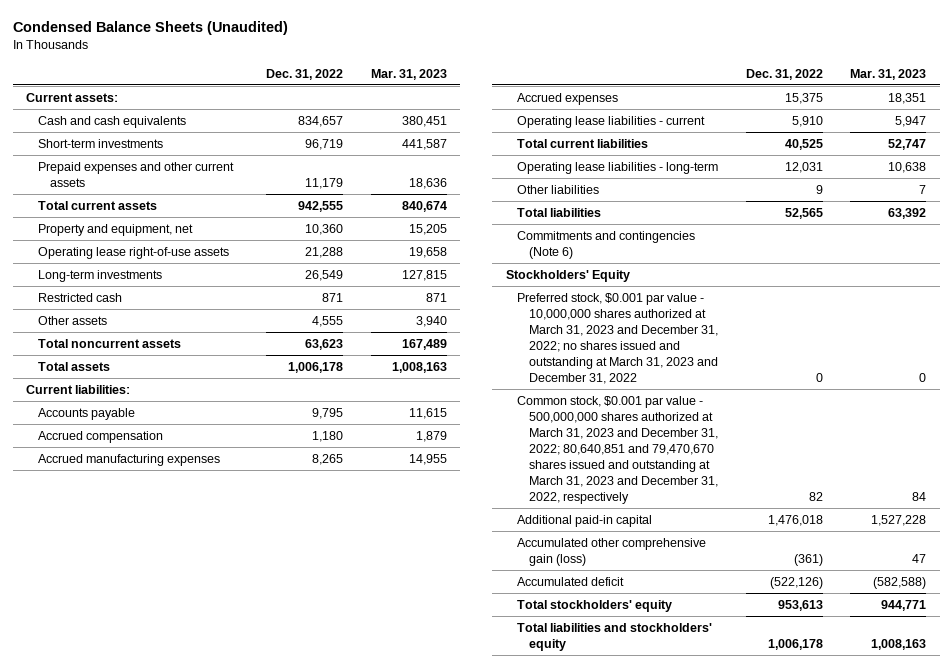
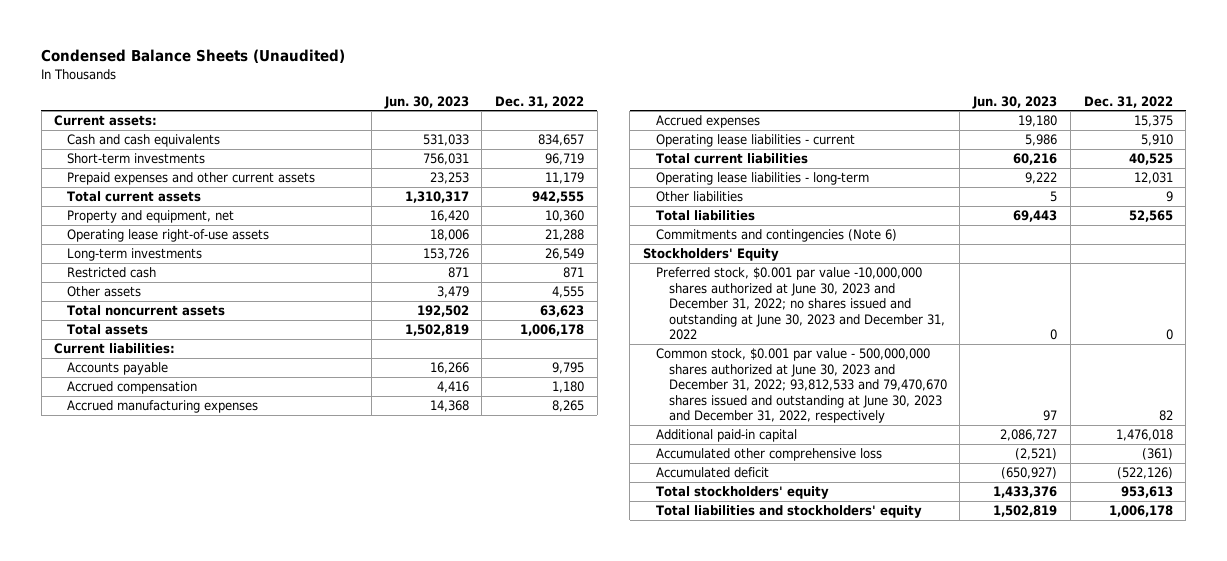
- | Dec. 31, 2022 | Mar. 31, 2023
+ | Jun. 30, 2023 | Dec. 31, 2022
- Preferred stock, $0.001 par value - 10,000,000 shares authorized at March 31, 2023 and December 31, 2022; no shares issued and outstanding at March 31, 2023 and December 31, 2022 | 0 | 0
- Common stock, $0.001 par value - 500,000,000 shares authorized at March 31, 2023 and December 31, 2022; 80,640,851 and 79,470,670 shares issued and outstanding at March 31, 2023 and December 31, 2022, respectively | 82 | 84
+ Preferred stock, $0.001 par value -10,000,000 shares authorized at June 30, 2023 and December 31, 2022; no shares issued and outstanding at June 30, 2023 and December 31, 2022 | 0 | 0
+ Common stock, $0.001 par value - 500,000,000 shares authorized at June 30, 2023 and December 31, 2022; 93,812,533 and 79,470,670 shares issued and outstanding at June 30, 2023 and December 31, 2022, respectively | 97 | 82
- Accumulated other comprehensive gain (loss) | (361) | 47
+ Accumulated other comprehensive loss | (2,521) | (361)

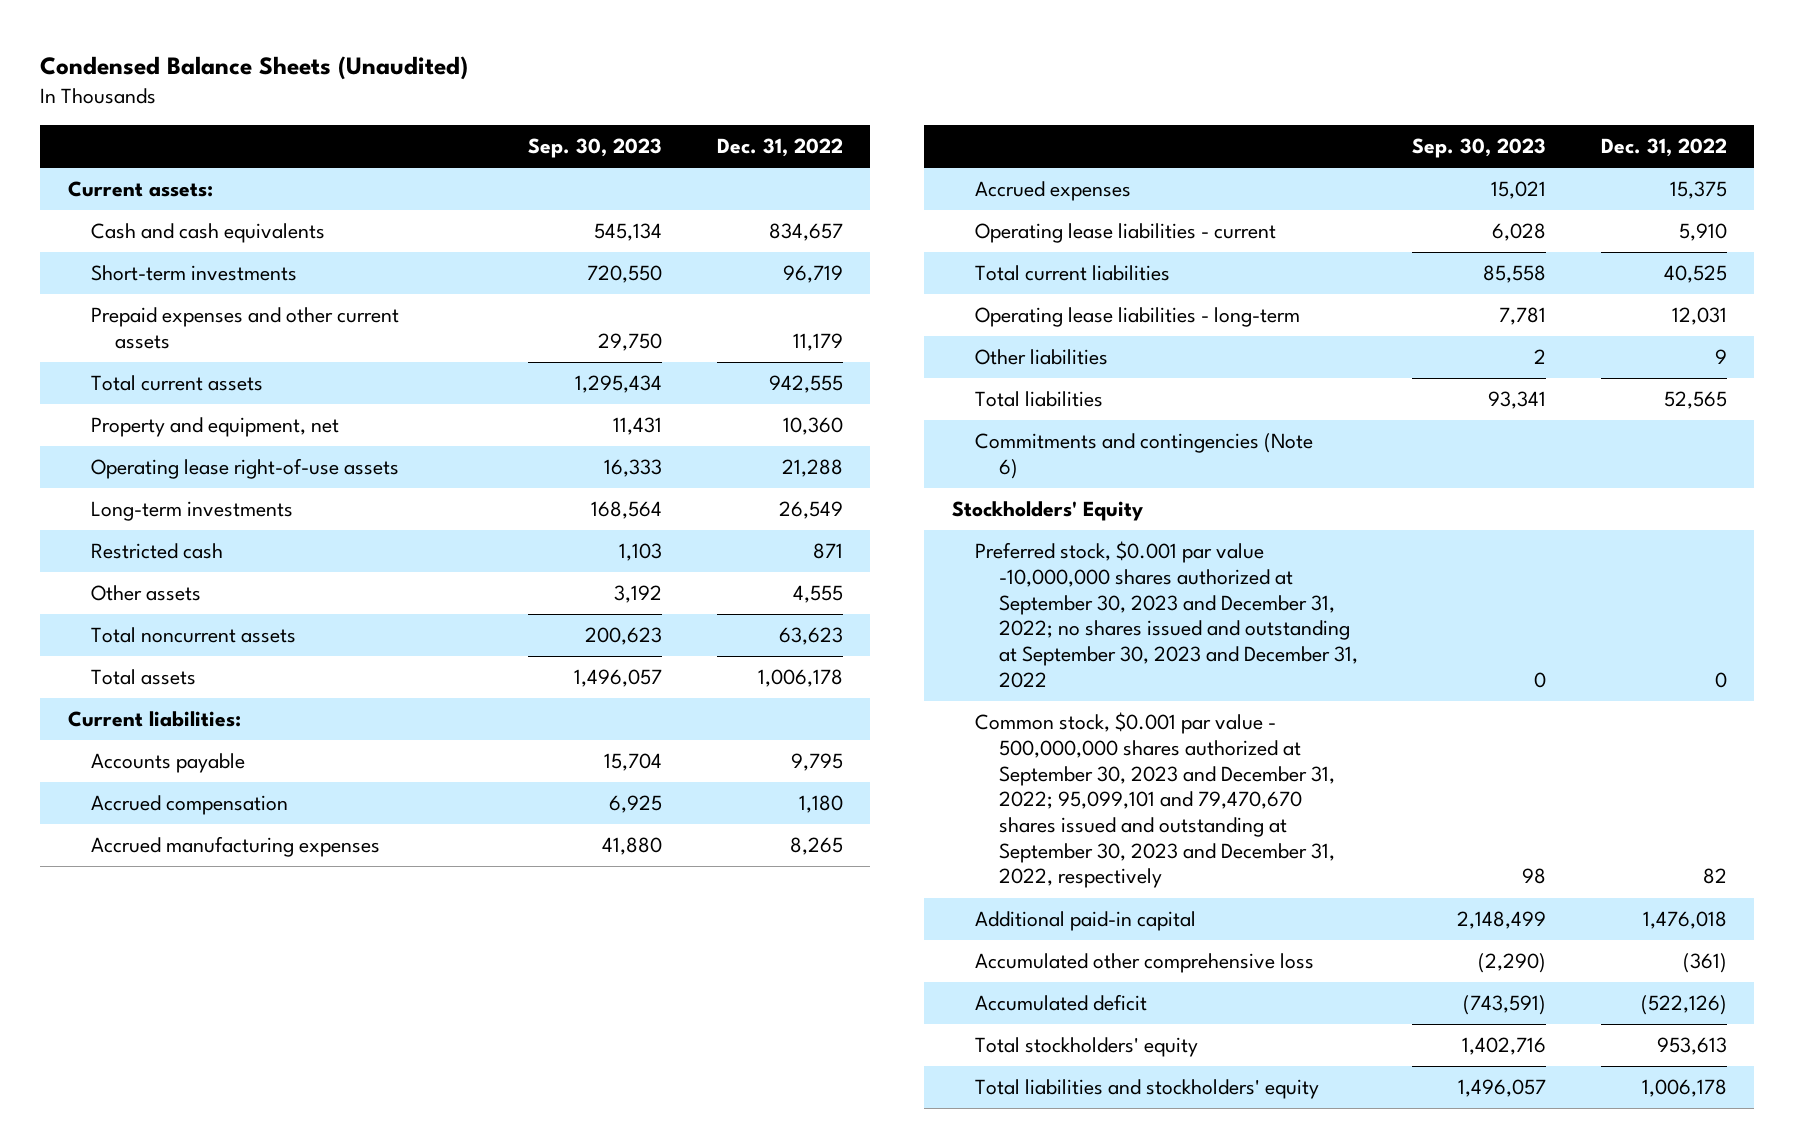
- | Jun. 30, 2023 | Dec. 31, 2022
+ | Sep. 30, 2023 | Dec. 31, 2022
- Preferred stock, $0.001 par value -10,000,000 shares authorized at June 30, 2023 and December 31, 2022; no shares issued and outstanding at June 30, 2023 and December 31, 2022 | 0 | 0
- Common stock, $0.001 par value - 500,000,000 shares authorized at June 30, 2023 and December 31, 2022; 93,812,533 and 79,470,670 shares issued and outstanding at June 30, 2023 and December 31, 2022, respectively | 97 | 82
+ Preferred stock, $0.001 par value -10,000,000 shares authorized at September 30, 2023 and December 31, 2022; no shares issued and outstanding at September 30, 2023 and December 31, 2022 | 0 | 0
+ Common stock, $0.001 par value - 500,000,000 shares authorized at September 30, 2023 and December 31, 2022; 95,099,101 and 79,470,670 shares issued and outstanding at September 30, 2023 and December 31, 2022, respectively | 98 | 82

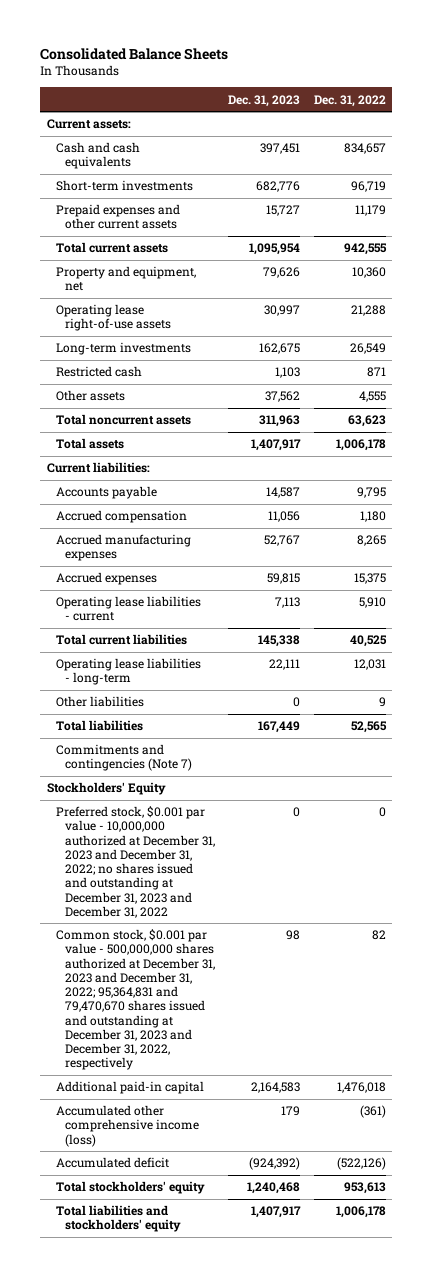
- Condensed Balance Sheets (Unaudited)
+ Consolidated Balance Sheets
- | Sep. 30, 2023 | Dec. 31, 2022
+ | Dec. 31, 2023 | Dec. 31, 2022
- Commitments and contingencies (Note 6)
+ Commitments and contingencies (Note 7)
- Preferred stock, $0.001 par value -10,000,000 shares authorized at September 30, 2023 and December 31, 2022; no shares issued and outstanding at September 30, 2023 and December 31, 2022 | 0 | 0
- Common stock, $0.001 par value - 500,000,000 shares authorized at September 30, 2023 and December 31, 2022; 95,099,101 and 79,470,670 shares issued and outstanding at September 30, 2023 and December 31, 2022, respectively | 98 | 82
+ Preferred stock, $0.001 par value - 10,000,000 authorized at December 31, 2023 and December 31, 2022; no shares issued and outstanding at December 31, 2023 and December 31, 2022 | 0 | 0
+ Common stock, $0.001 par value - 500,000,000 shares authorized at December 31, 2023 and December 31, 2022; 95,364,831 and 79,470,670 shares issued and outstanding at December 31, 2023 and December 31, 2022, respectively | 98 | 82
- Accumulated other comprehensive loss | (2,290) | (361)
+ Accumulated other comprehensive income (loss) | 179 | (361)

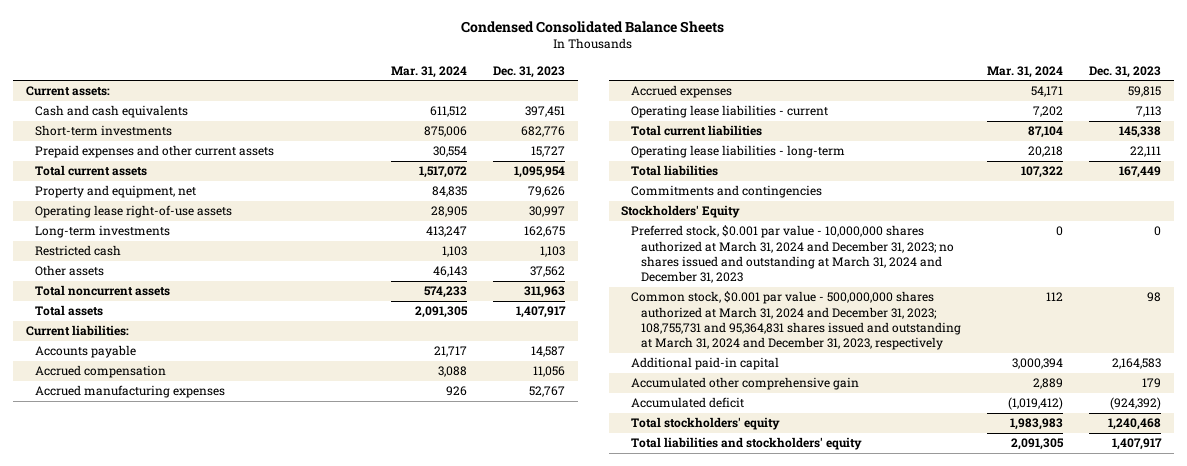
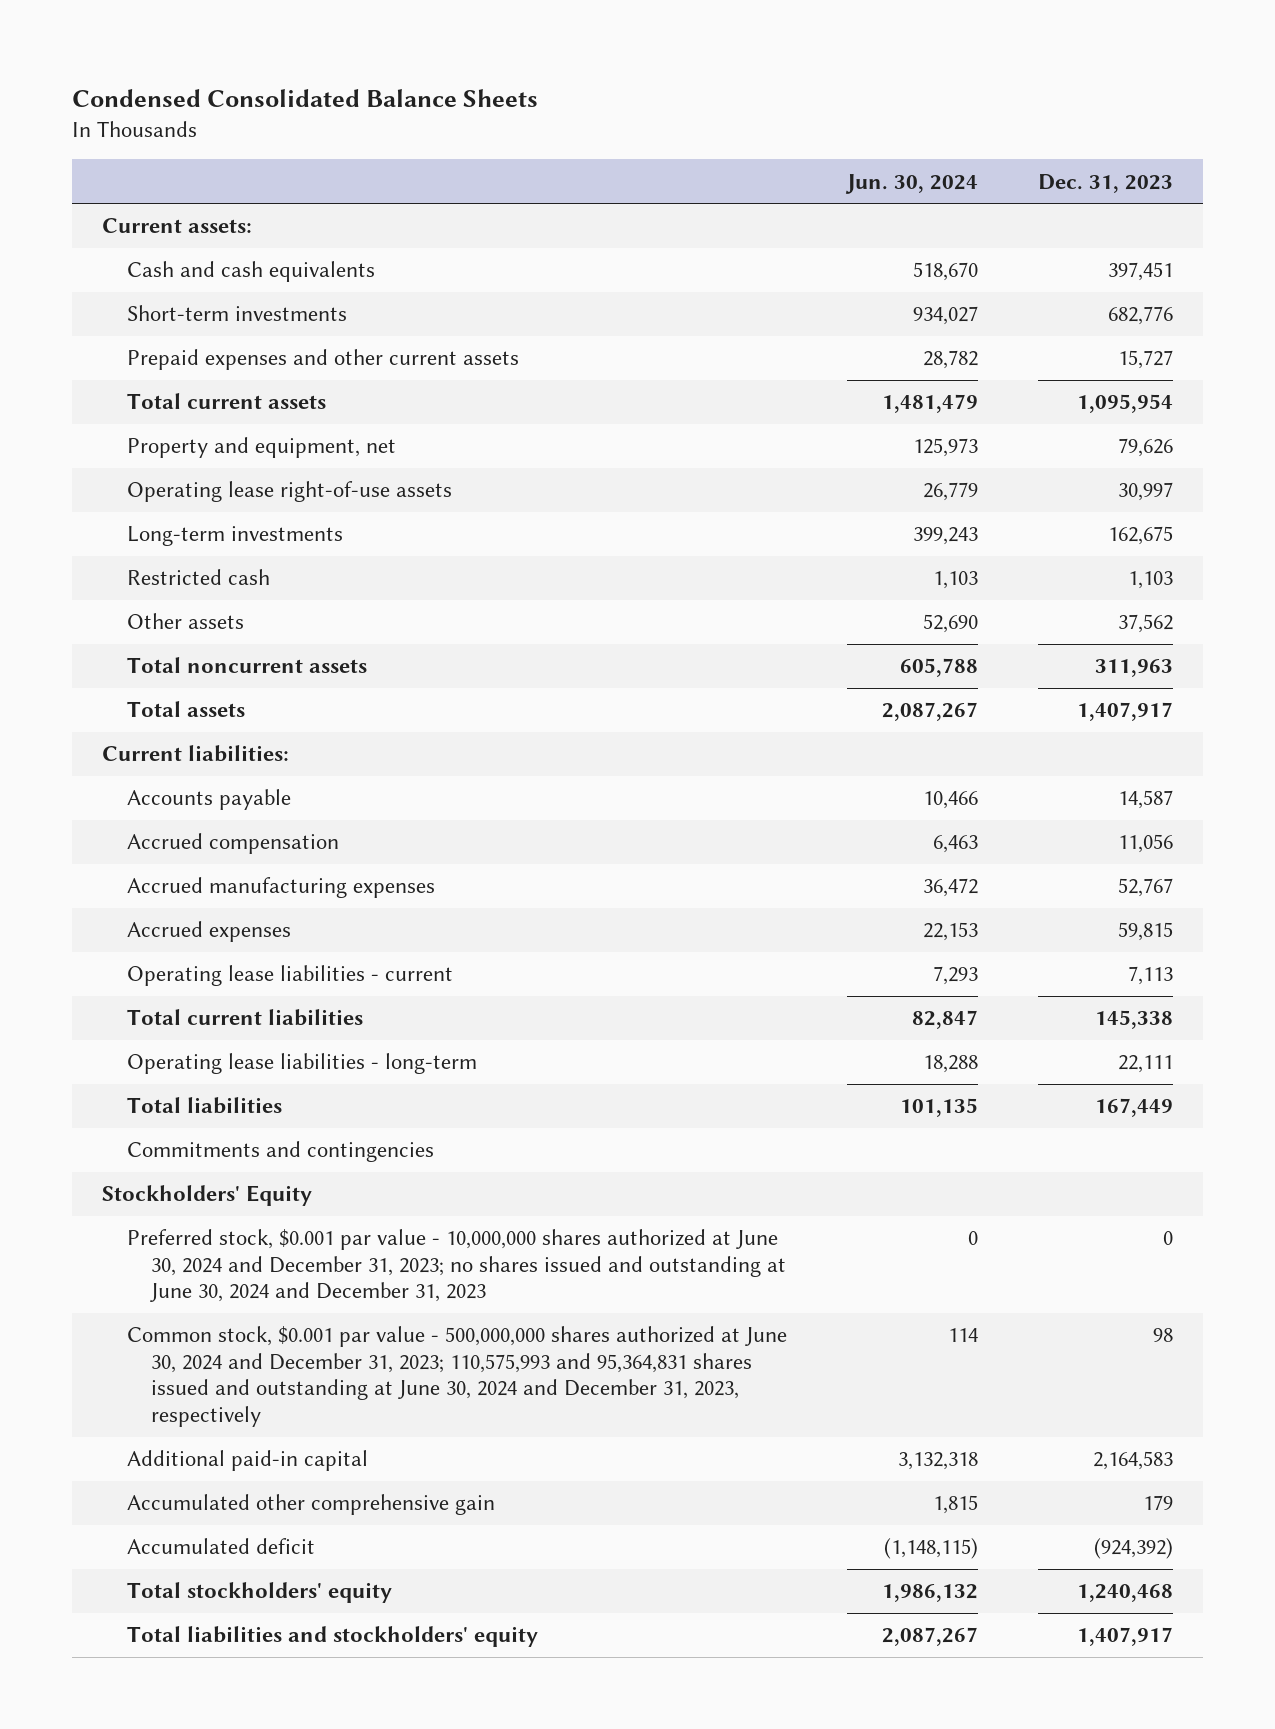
- | Mar. 31, 2024 | Dec. 31, 2023
+ | Jun. 30, 2024 | Dec. 31, 2023
- Preferred stock, $0.001 par value - 10,000,000 shares authorized at March 31, 2024 and December 31, 2023; no shares issued and outstanding at March 31, 2024 and December 31, 2023 | 0 | 0
- Common stock, $0.001 par value - 500,000,000 shares authorized at March 31, 2024 and December 31, 2023; 108,755,731 and 95,364,831 shares issued and outstanding at March 31, 2024 and December 31, 2023, respectively | 112 | 98
+ Preferred stock, $0.001 par value - 10,000,000 shares authorized at June 30, 2024 and December 31, 2023; no shares issued and outstanding at June 30, 2024 and December 31, 2023 | 0 | 0
+ Common stock, $0.001 par value - 500,000,000 shares authorized at June 30, 2024 and December 31, 2023; 110,575,993 and 95,364,831 shares issued and outstanding at June 30, 2024 and December 31, 2023, respectively | 114 | 98

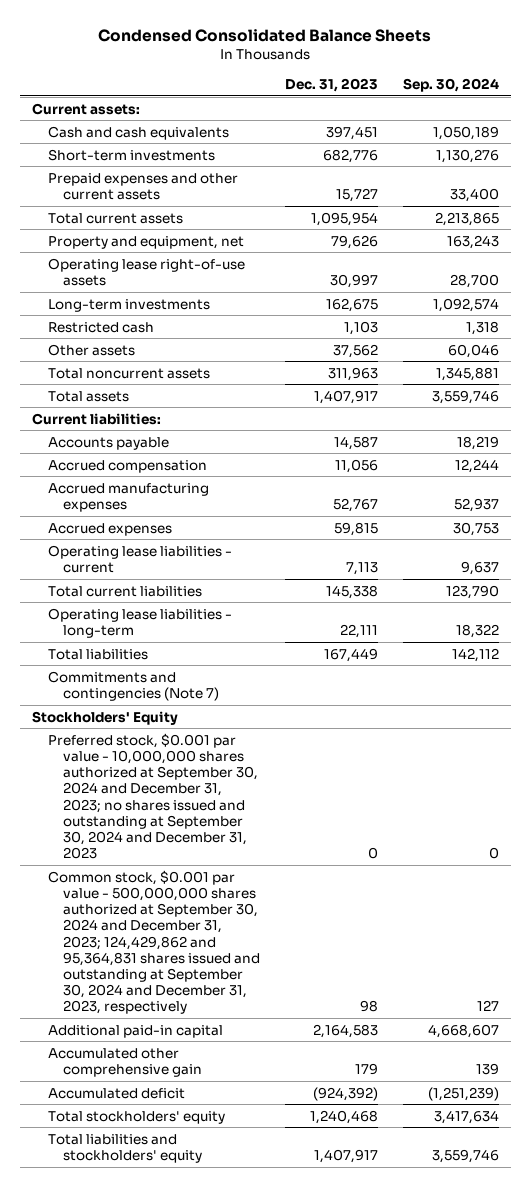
- | Jun. 30, 2024 | Dec. 31, 2023
+ | Dec. 31, 2023 | Sep. 30, 2024
- Commitments and contingencies
+ Commitments and contingencies (Note 7)
- Preferred stock, $0.001 par value - 10,000,000 shares authorized at June 30, 2024 and December 31, 2023; no shares issued and outstanding at June 30, 2024 and December 31, 2023 | 0 | 0
- Common stock, $0.001 par value - 500,000,000 shares authorized at June 30, 2024 and December 31, 2023; 110,575,993 and 95,364,831 shares issued and outstanding at June 30, 2024 and December 31, 2023, respectively | 114 | 98
+ Preferred stock, $0.001 par value - 10,000,000 shares authorized at September 30, 2024 and December 31, 2023; no shares issued and outstanding at September 30, 2024 and December 31, 2023 | 0 | 0
+ Common stock, $0.001 par value - 500,000,000 shares authorized at September 30, 2024 and December 31, 2023; 124,429,862 and 95,364,831 shares issued and outstanding at September 30, 2024 and December 31, 2023, respectively | 98 | 127

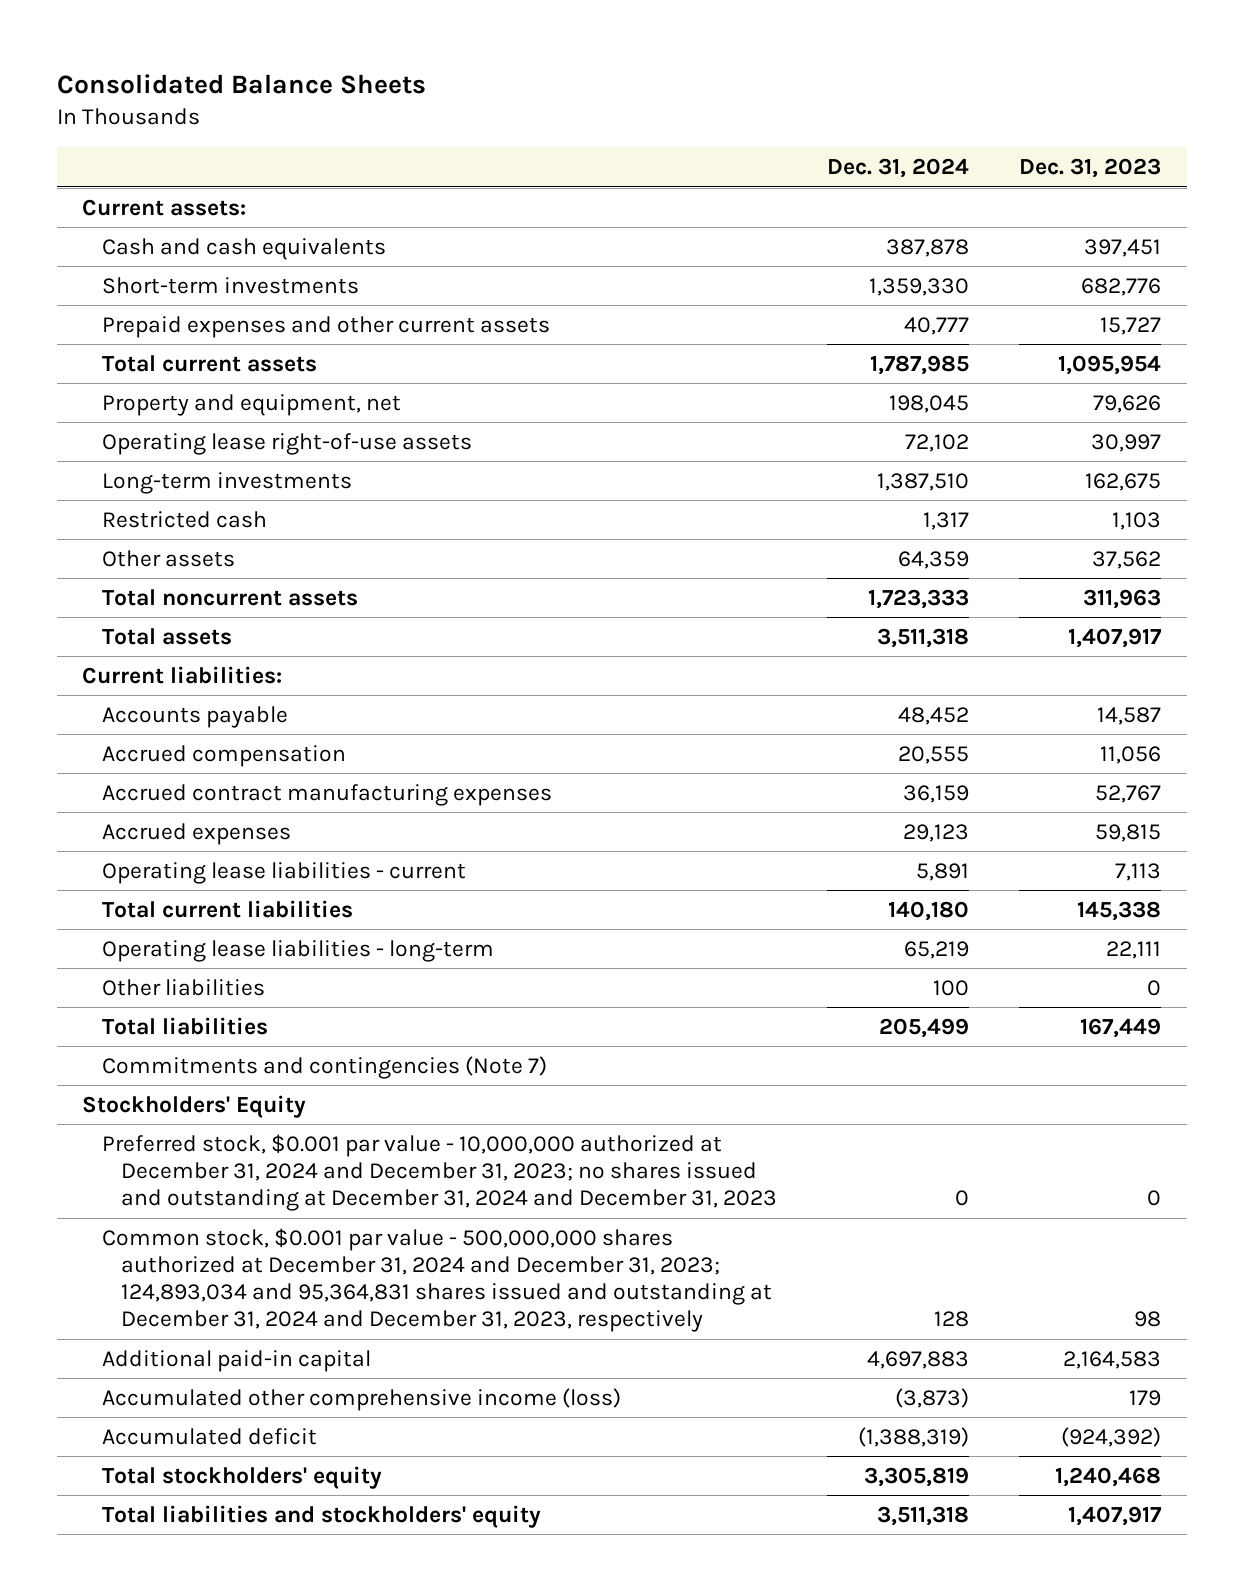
- Condensed Consolidated Balance Sheets
+ Consolidated Balance Sheets
- | Dec. 31, 2023 | Sep. 30, 2024
+ | Dec. 31, 2024 | Dec. 31, 2023
- Accrued manufacturing expenses | 52,767 | 52,937
+ Accrued contract manufacturing expenses | 36,159 | 52,767
+ Other liabilities | 100 | 0
- Preferred stock, $0.001 par value - 10,000,000 shares authorized at September 30, 2024 and December 31, 2023; no shares issued and outstanding at September 30, 2024 and December 31, 2023 | 0 | 0
- Common stock, $0.001 par value - 500,000,000 shares authorized at September 30, 2024 and December 31, 2023; 124,429,862 and 95,364,831 shares issued and outstanding at September 30, 2024 and December 31, 2023, respectively | 98 | 127
+ Preferred stock, $0.001 par value - 10,000,000 authorized at December 31, 2024 and December 31, 2023; no shares issued and outstanding at December 31, 2024 and December 31, 2023 | 0 | 0
+ Common stock, $0.001 par value - 500,000,000 shares authorized at December 31, 2024 and December 31, 2023; 124,893,034 and 95,364,831 shares issued and outstanding at December 31, 2024 and December 31, 2023, respectively | 128 | 98
- Accumulated other comprehensive gain | 179 | 139
+ Accumulated other comprehensive income (loss) | (3,873) | 179

